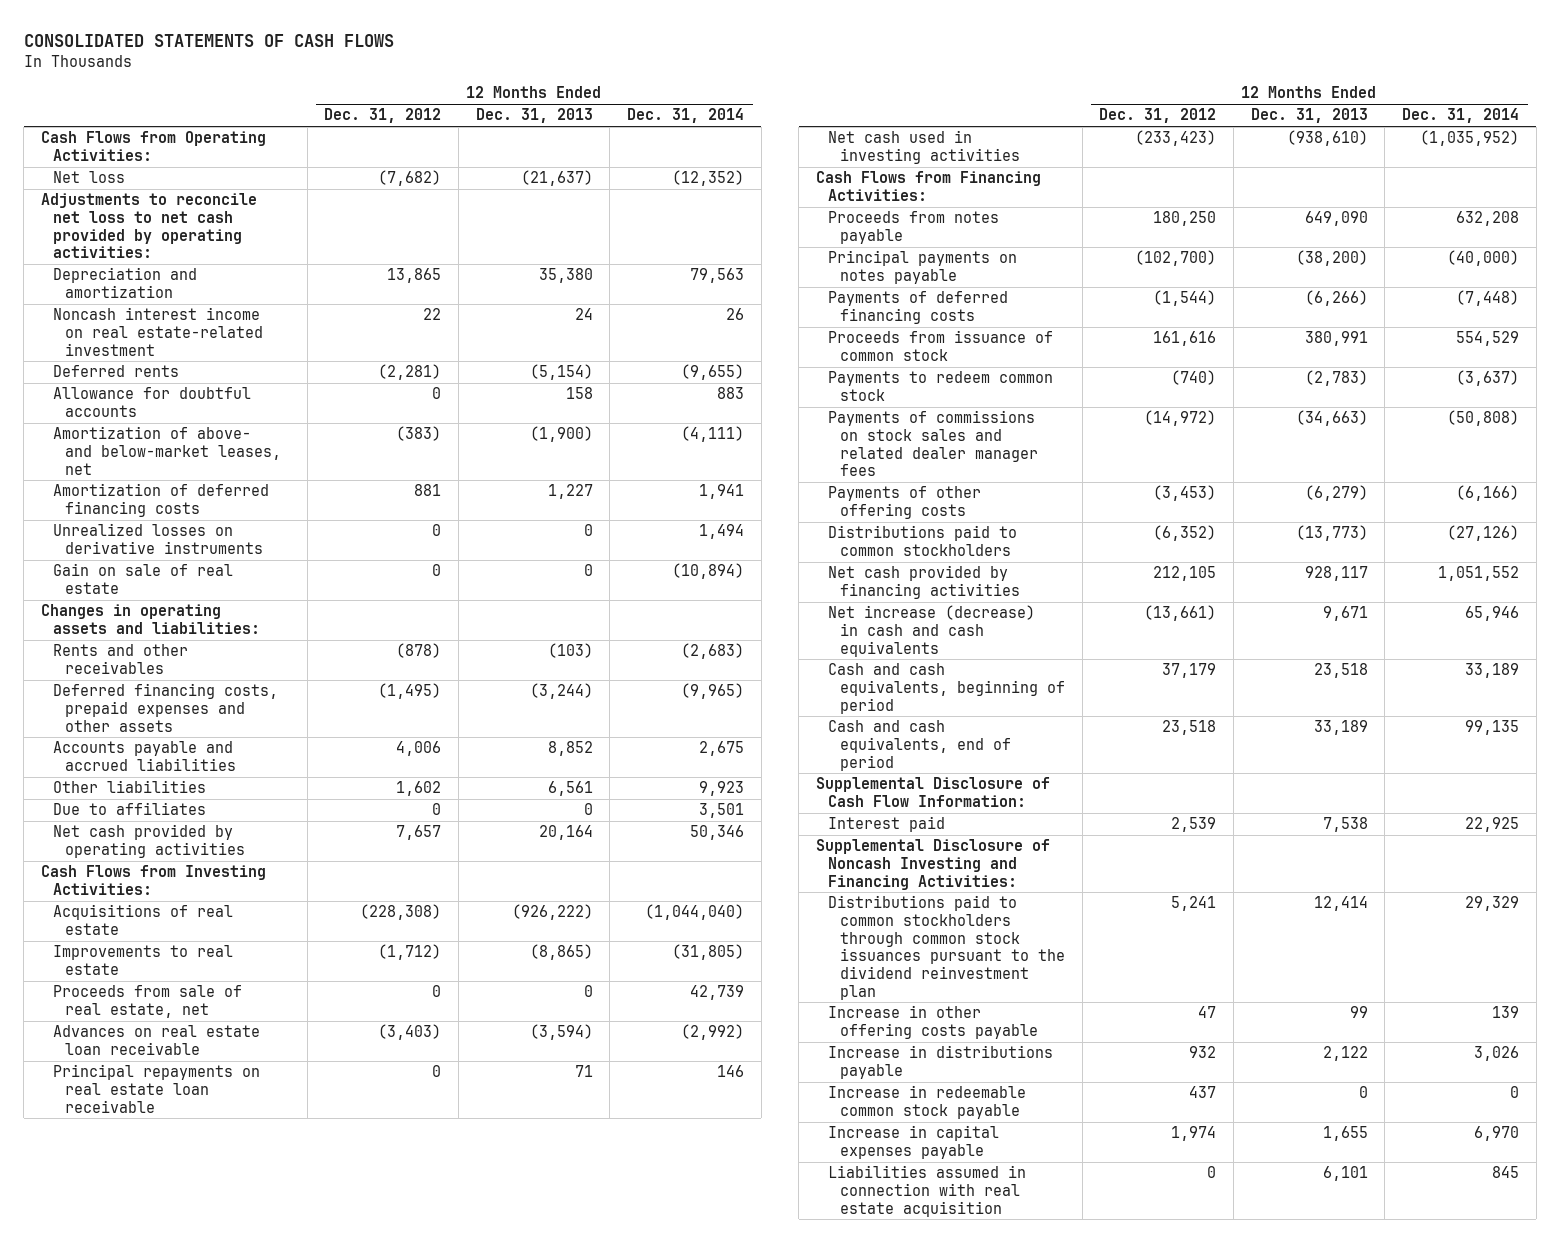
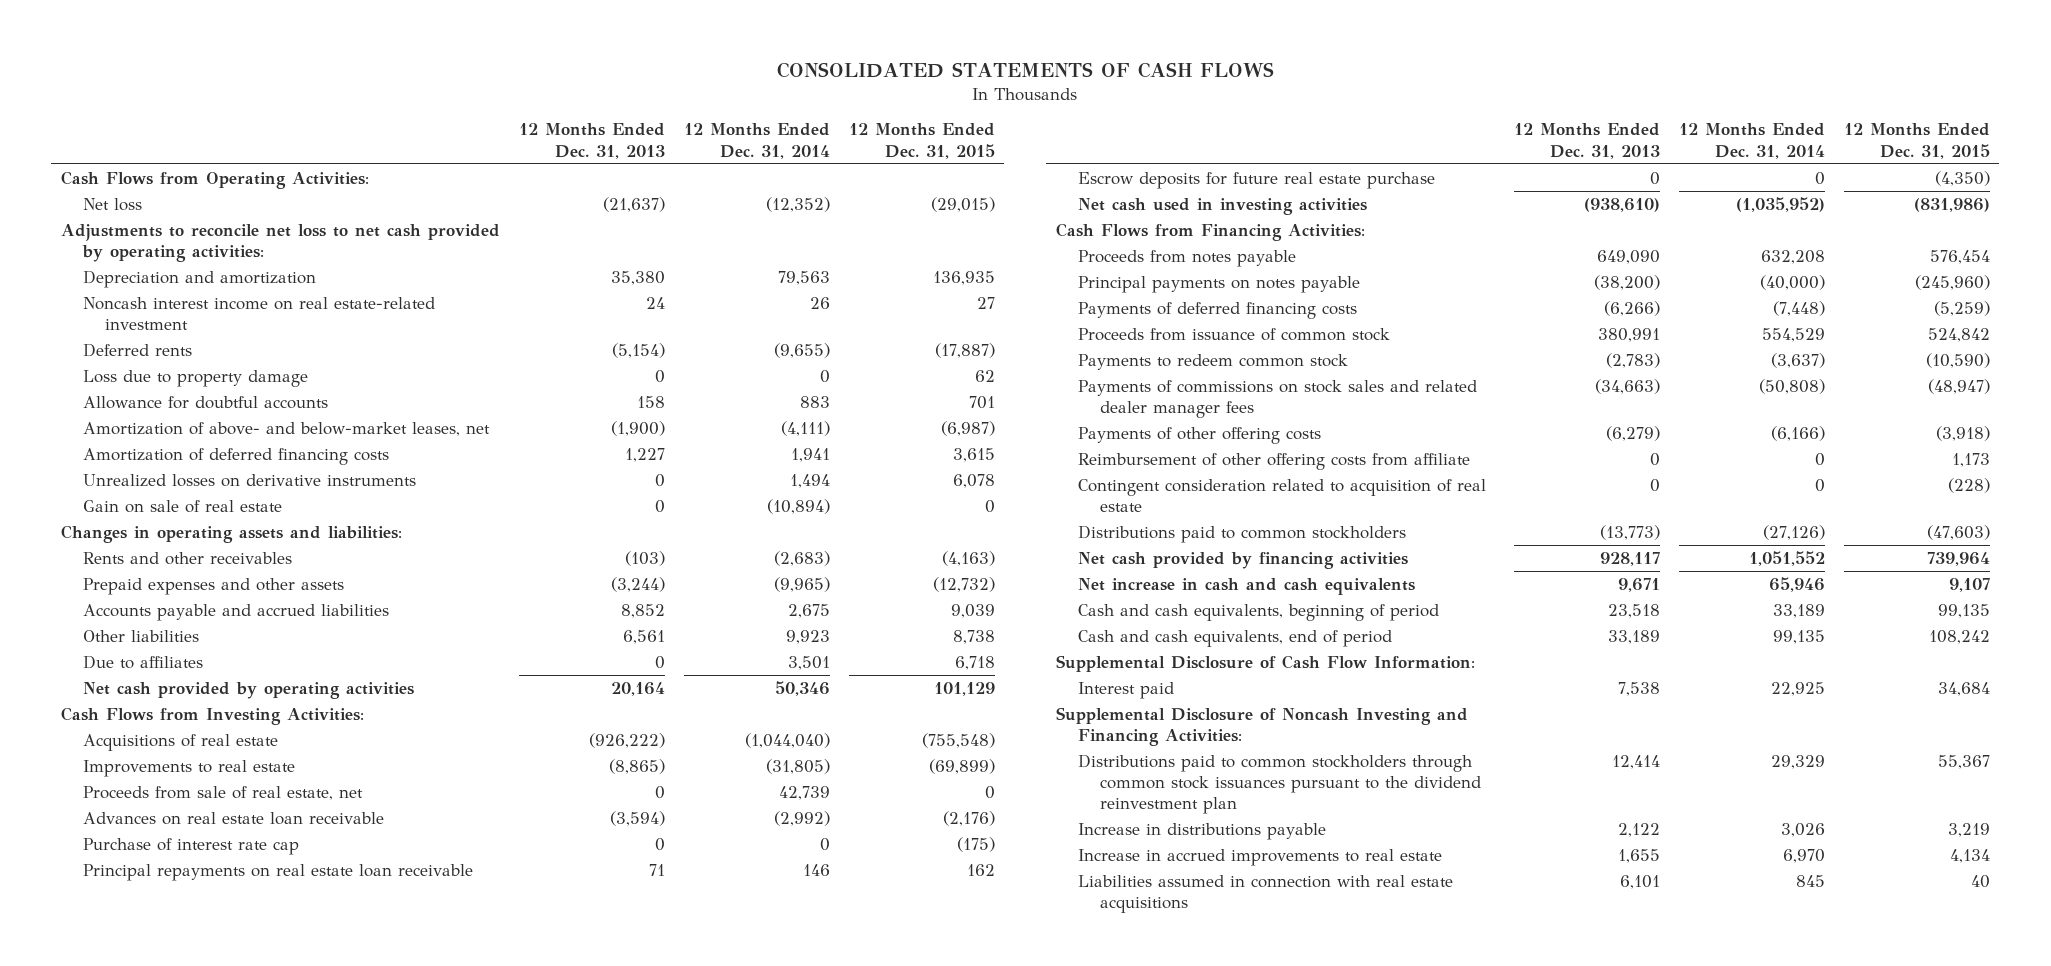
- | 12 Months Ended Dec. 31, 2012 | 12 Months Ended Dec. 31, 2013 | 12 Months Ended Dec. 31, 2014
+ | 12 Months Ended Dec. 31, 2013 | 12 Months Ended Dec. 31, 2014 | 12 Months Ended Dec. 31, 2015
+ Loss due to property damage | 0 | 0 | 62
- Deferred financing costs, prepaid expenses and other assets | (1,495) | (3,244) | (9,965)
+ Prepaid expenses and other assets | (3,244) | (9,965) | (12,732)
+ Purchase of interest rate cap | 0 | 0 | (175)
+ Escrow deposits for future real estate purchase | 0 | 0 | (4,350)
+ Reimbursement of other offering costs from affiliate | 0 | 0 | 1,173
+ Contingent consideration related to acquisition of real estate | 0 | 0 | (228)
- Net increase (decrease) in cash and cash equivalents | (13,661) | 9,671 | 65,946
+ Net increase in cash and cash equivalents | 9,671 | 65,946 | 9,107
- Increase in other offering costs payable | 47 | 99 | 139
- Increase in redeemable common stock payable | 437 | 0 | 0
- Increase in capital expenses payable | 1,974 | 1,655 | 6,970
- Liabilities assumed in connection with real estate acquisition | 0 | 6,101 | 845
+ Increase in accrued improvements to real estate | 1,655 | 6,970 | 4,134
+ Liabilities assumed in connection with real estate acquisitions | 6,101 | 845 | 40

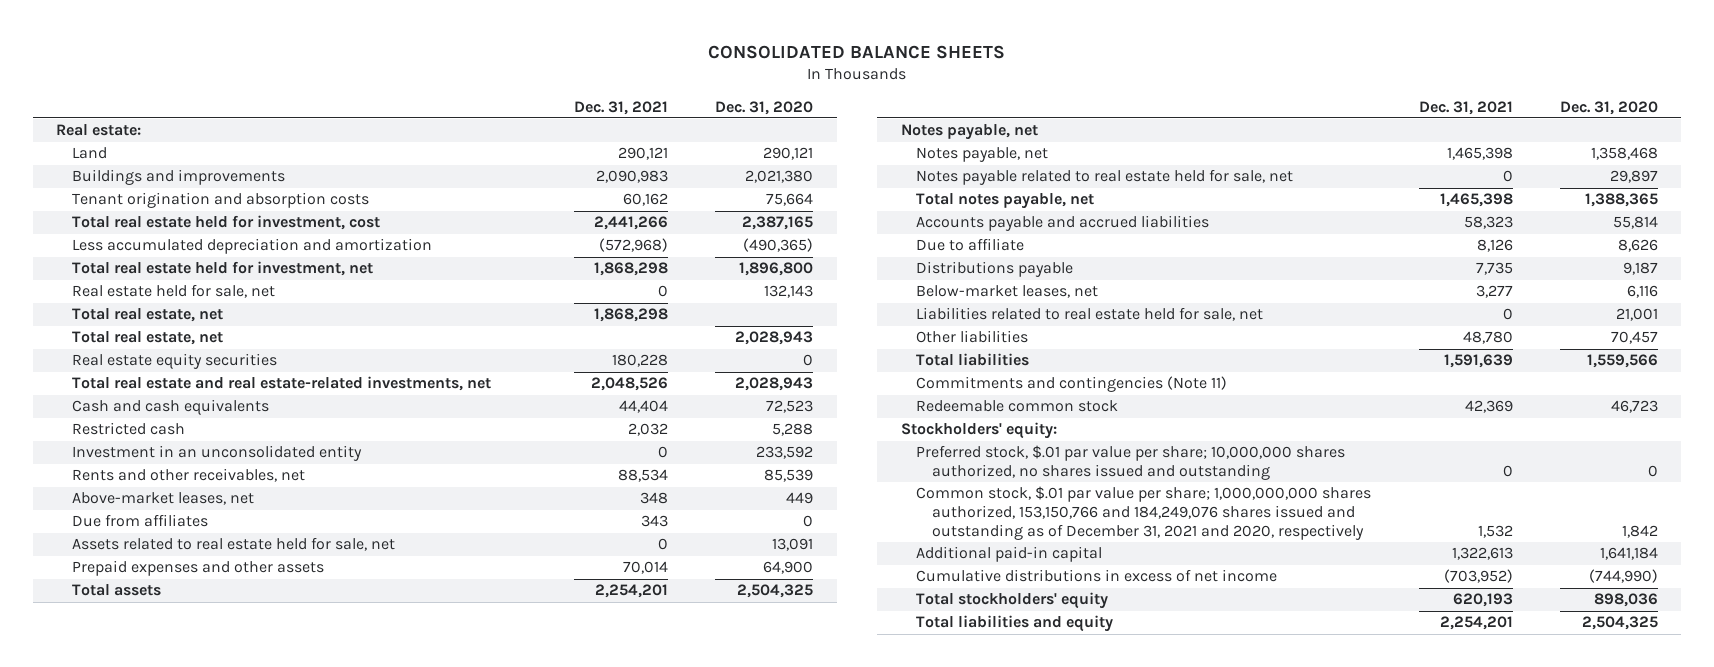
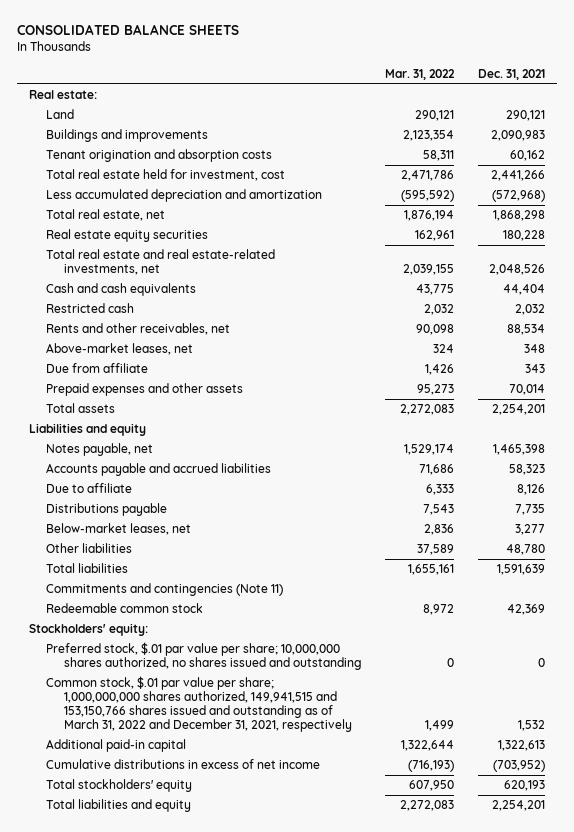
- | Dec. 31, 2021 | Dec. 31, 2020
+ | Mar. 31, 2022 | Dec. 31, 2021
- Total real estate held for investment, net | 1,868,298 | 1,896,800
- Real estate held for sale, net | 0 | 132,143
- Total real estate, net | | 2,028,943
- Investment in an unconsolidated entity | 0 | 233,592
- Due from affiliates | 343 | 0
- Assets related to real estate held for sale, net | 0 | 13,091
+ Due from affiliate | 1,426 | 343
- Notes payable, net
+ Liabilities and equity
- Notes payable related to real estate held for sale, net | 0 | 29,897
- Total notes payable, net | 1,465,398 | 1,388,365
- Liabilities related to real estate held for sale, net | 0 | 21,001
- Common stock, $.01 par value per share; 1,000,000,000 shares authorized, 153,150,766 and 184,249,076 shares issued and outstanding as of December 31, 2021 and 2020, respectively | 1,532 | 1,842
+ Common stock, $.01 par value per share; 1,000,000,000 shares authorized, 149,941,515 and 153,150,766 shares issued and outstanding as of March 31, 2022 and December 31, 2021, respectively | 1,499 | 1,532

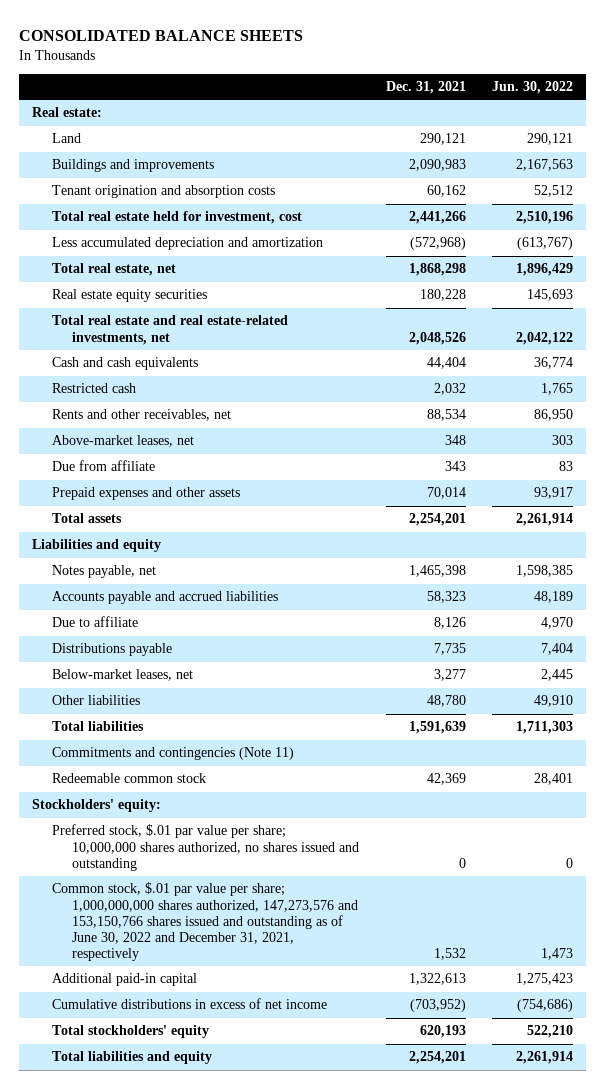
- | Mar. 31, 2022 | Dec. 31, 2021
+ | Dec. 31, 2021 | Jun. 30, 2022
- Common stock, $.01 par value per share; 1,000,000,000 shares authorized, 149,941,515 and 153,150,766 shares issued and outstanding as of March 31, 2022 and December 31, 2021, respectively | 1,499 | 1,532
+ Common stock, $.01 par value per share; 1,000,000,000 shares authorized, 147,273,576 and 153,150,766 shares issued and outstanding as of June 30, 2022 and December 31, 2021, respectively | 1,532 | 1,473

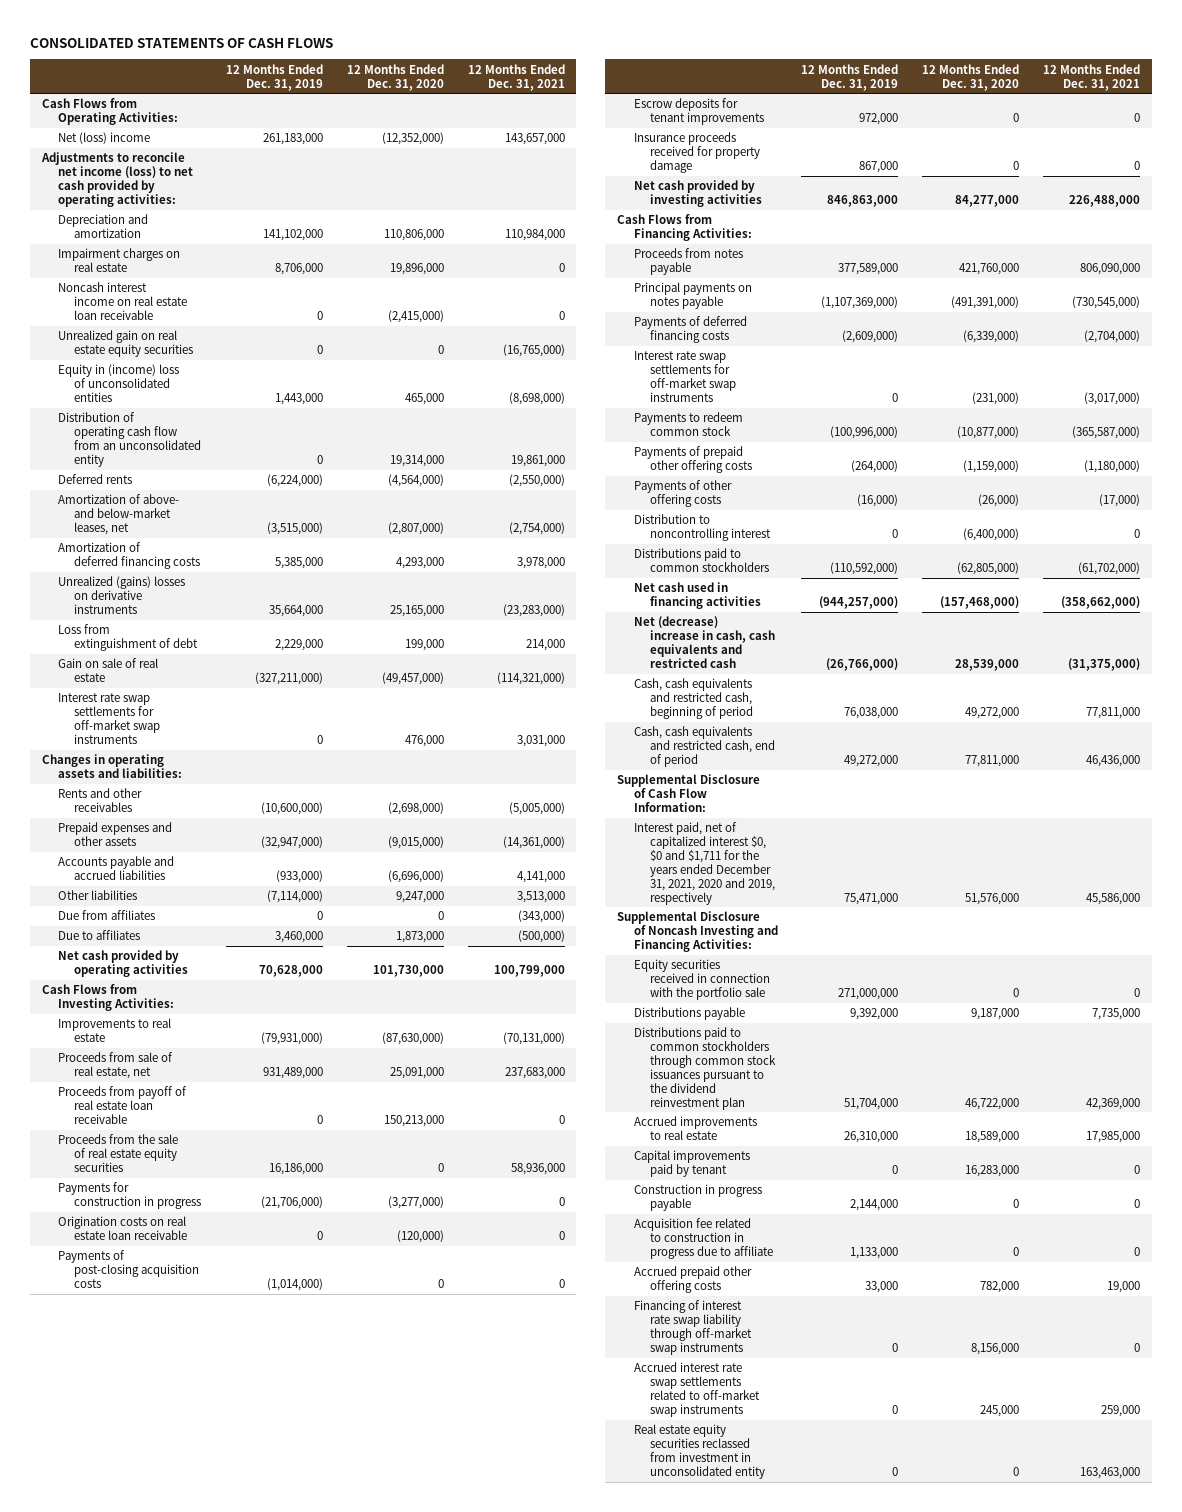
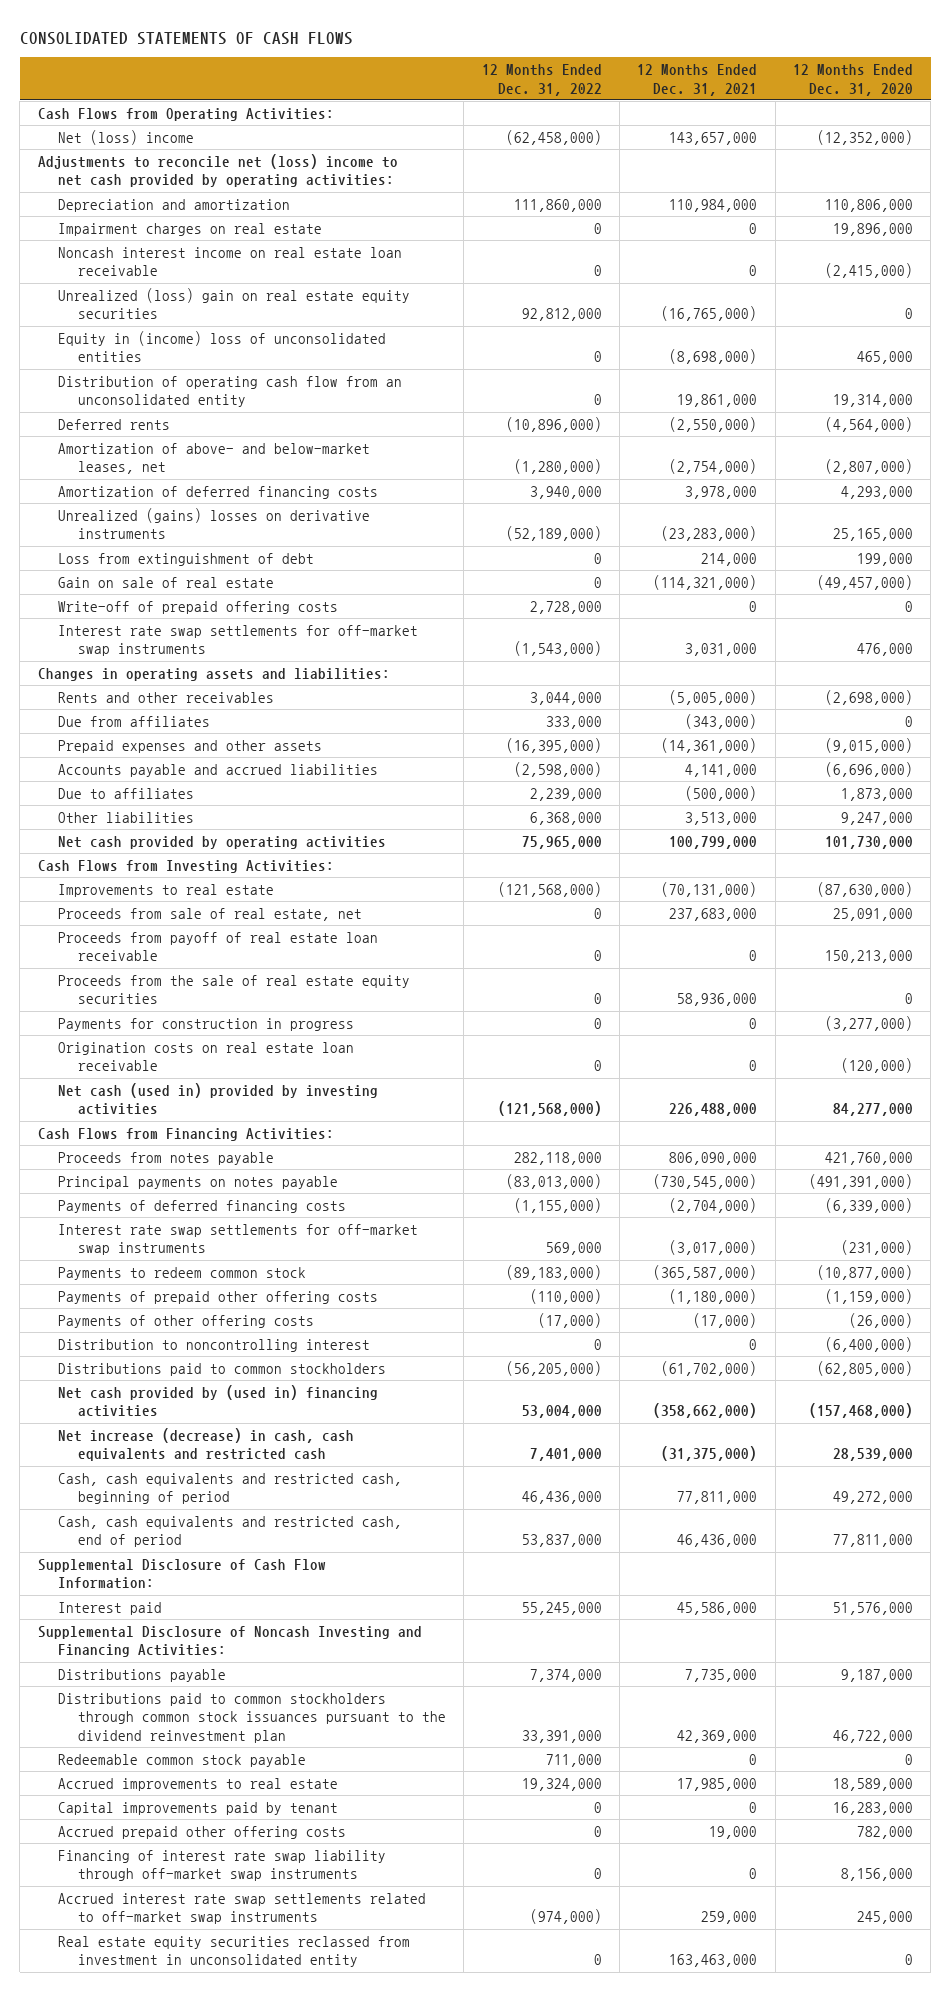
- | 12 Months Ended Dec. 31, 2019 | 12 Months Ended Dec. 31, 2020 | 12 Months Ended Dec. 31, 2021
+ | 12 Months Ended Dec. 31, 2022 | 12 Months Ended Dec. 31, 2021 | 12 Months Ended Dec. 31, 2020
- Adjustments to reconcile net income (loss) to net cash provided by operating activities:
+ Adjustments to reconcile net (loss) income to net cash provided by operating activities:
- Unrealized gain on real estate equity securities | 0 | 0 | (16,765,000)
+ Unrealized (loss) gain on real estate equity securities | 92,812,000 | (16,765,000) | 0
+ Write-off of prepaid offering costs | 2,728,000 | 0 | 0
moved up: Due from affiliates | 333,000 | (343,000) | 0
moved down: Other liabilities | 6,368,000 | 3,513,000 | 9,247,000
- Payments of post-closing acquisition costs | (1,014,000) | 0 | 0
- Escrow deposits for tenant improvements | 972,000 | 0 | 0
- Insurance proceeds received for property damage | 867,000 | 0 | 0
- Net cash provided by investing activities | 846,863,000 | 84,277,000 | 226,488,000
+ Net cash (used in) provided by investing activities | (121,568,000) | 226,488,000 | 84,277,000
- Net cash used in financing activities | (944,257,000) | (157,468,000) | (358,662,000)
- Net (decrease) increase in cash, cash equivalents and restricted cash | (26,766,000) | 28,539,000 | (31,375,000)
+ Net cash provided by (used in) financing activities | 53,004,000 | (358,662,000) | (157,468,000)
+ Net increase (decrease) in cash, cash equivalents and restricted cash | 7,401,000 | (31,375,000) | 28,539,000
- Interest paid, net of capitalized interest $0, $0 and $1,711 for the years ended December 31, 2021, 2020 and 2019, respectively | 75,471,000 | 51,576,000 | 45,586,000
+ Interest paid | 55,245,000 | 45,586,000 | 51,576,000
- Equity securities received in connection with the portfolio sale | 271,000,000 | 0 | 0
+ Redeemable common stock payable | 711,000 | 0 | 0
- Construction in progress payable | 2,144,000 | 0 | 0
- Acquisition fee related to construction in progress due to affiliate | 1,133,000 | 0 | 0

